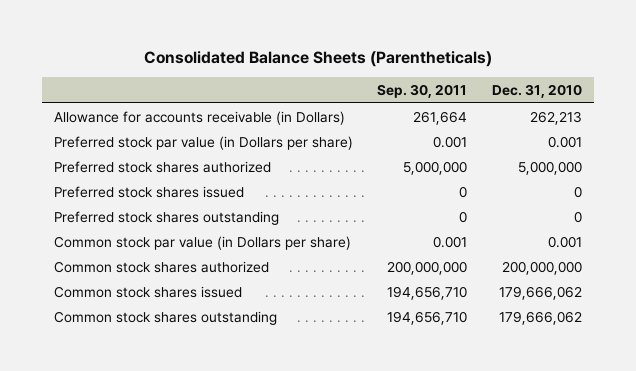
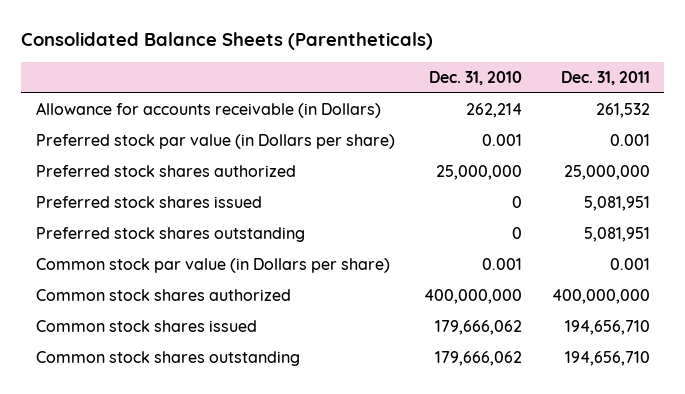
- | Sep. 30, 2011 | Dec. 31, 2010
+ | Dec. 31, 2010 | Dec. 31, 2011
- Allowance for accounts receivable (in Dollars) | 261,664 | 262,213
+ Allowance for accounts receivable (in Dollars) | 262,214 | 261,532
- Preferred stock shares authorized | 5,000,000 | 5,000,000
+ Preferred stock shares authorized | 25,000,000 | 25,000,000
- Common stock shares authorized | 200,000,000 | 200,000,000
+ Common stock shares authorized | 400,000,000 | 400,000,000

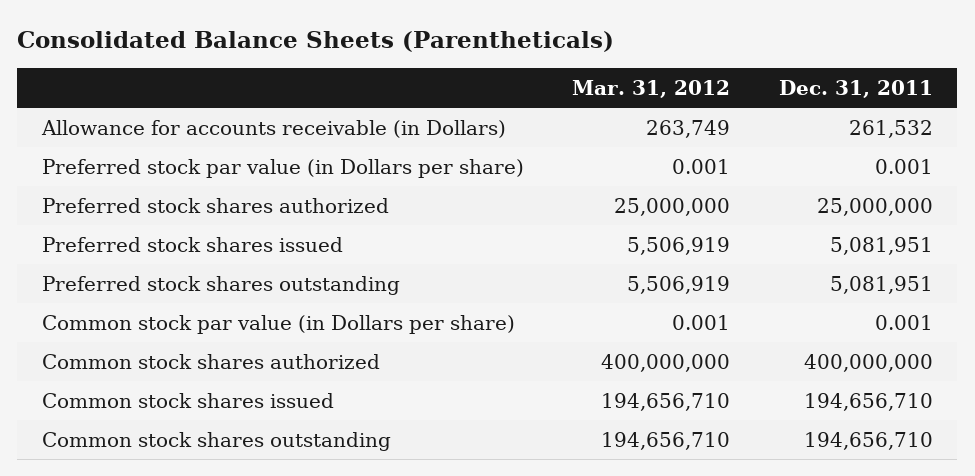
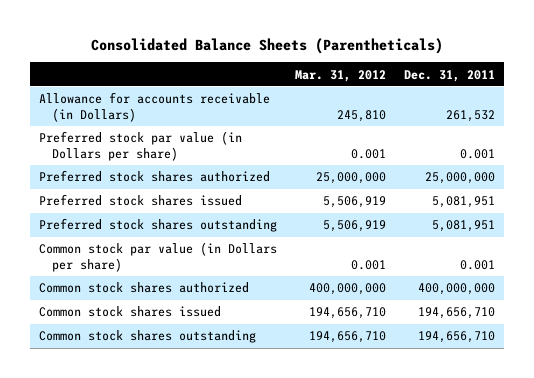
- Allowance for accounts receivable (in Dollars) | 263,749 | 261,532
+ Allowance for accounts receivable (in Dollars) | 245,810 | 261,532

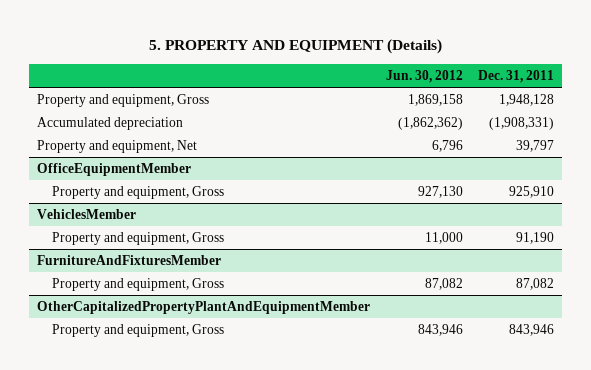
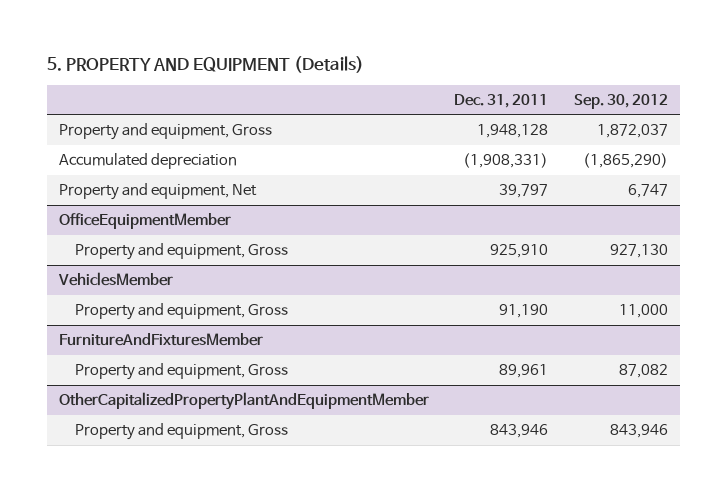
- | Jun. 30, 2012 | Dec. 31, 2011
+ | Dec. 31, 2011 | Sep. 30, 2012
@ FurnitureAndFixturesMember
- Property and equipment, Gross | 87,082 | 87,082
+ Property and equipment, Gross | 89,961 | 87,082

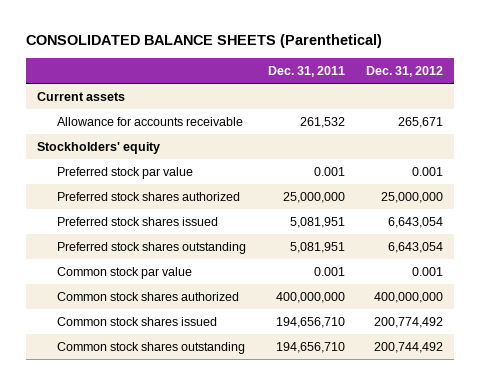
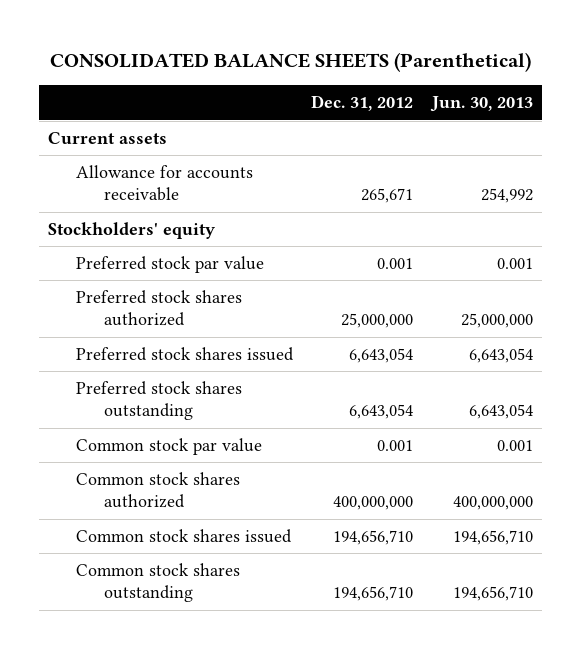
- | Dec. 31, 2011 | Dec. 31, 2012
+ | Dec. 31, 2012 | Jun. 30, 2013
- Common stock shares issued | 194,656,710 | 200,774,492
- Common stock shares outstanding | 194,656,710 | 200,744,492
+ Common stock shares issued | 194,656,710 | 194,656,710
+ Common stock shares outstanding | 194,656,710 | 194,656,710

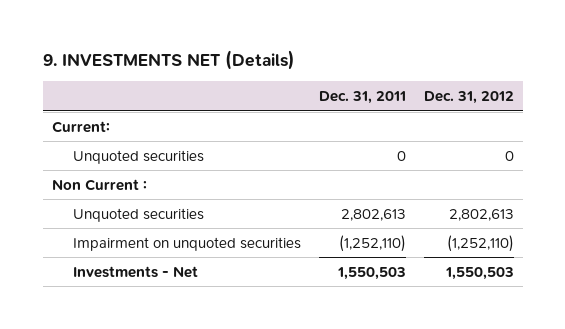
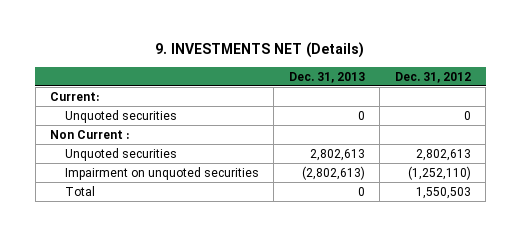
- | Dec. 31, 2011 | Dec. 31, 2012
+ | Dec. 31, 2013 | Dec. 31, 2012
- Investments - Net | 1,550,503 | 1,550,503
+ Total | 0 | 1,550,503

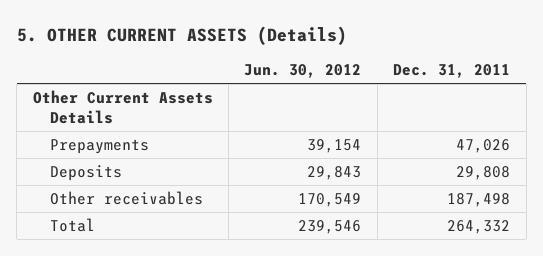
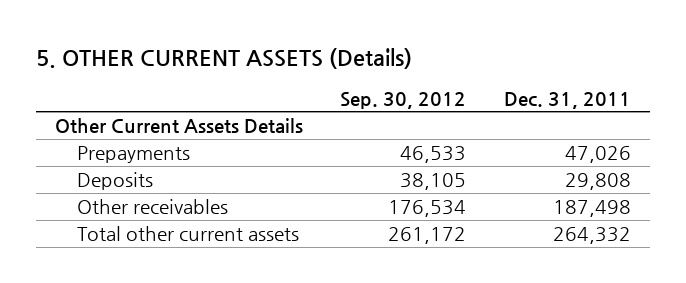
- | Jun. 30, 2012 | Dec. 31, 2011
+ | Sep. 30, 2012 | Dec. 31, 2011
- Total | 239,546 | 264,332
+ Total other current assets | 261,172 | 264,332

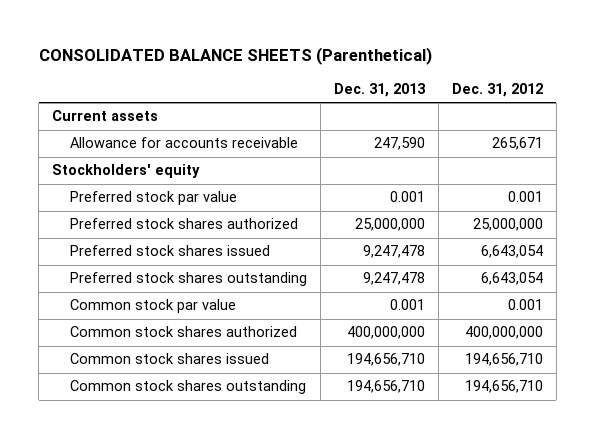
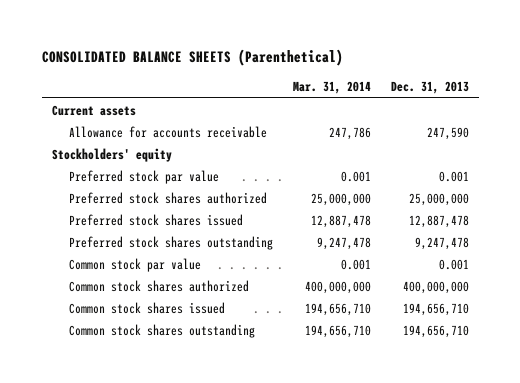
- | Dec. 31, 2013 | Dec. 31, 2012
+ | Mar. 31, 2014 | Dec. 31, 2013
- Preferred stock shares issued | 9,247,478 | 6,643,054
+ Preferred stock shares issued | 12,887,478 | 12,887,478

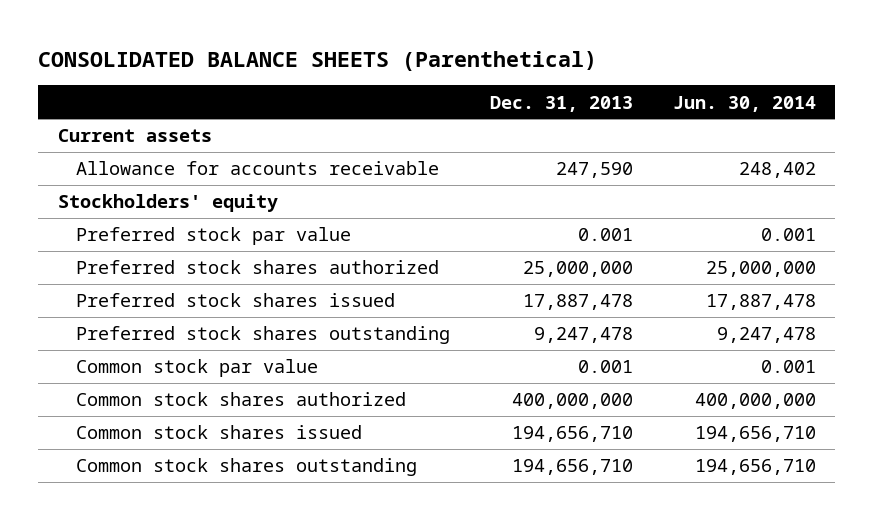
- | Mar. 31, 2014 | Dec. 31, 2013
+ | Dec. 31, 2013 | Jun. 30, 2014
- Preferred stock shares issued | 12,887,478 | 12,887,478
+ Preferred stock shares issued | 17,887,478 | 17,887,478

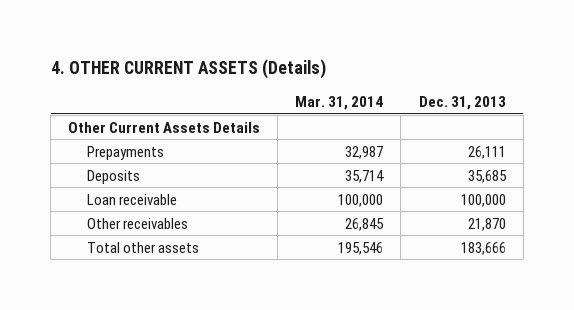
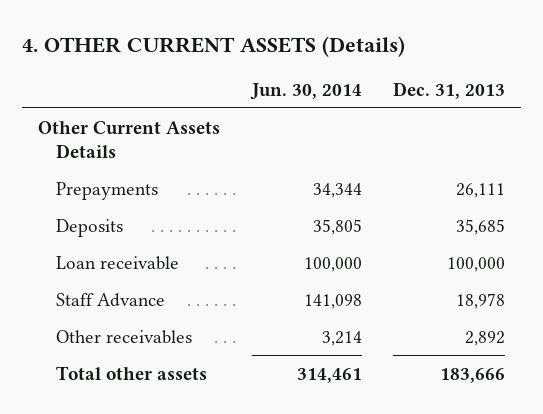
- | Mar. 31, 2014 | Dec. 31, 2013
+ | Jun. 30, 2014 | Dec. 31, 2013
- Other receivables | 26,845 | 21,870
+ Staff Advance | 141,098 | 18,978
+ Other receivables | 3,214 | 2,892

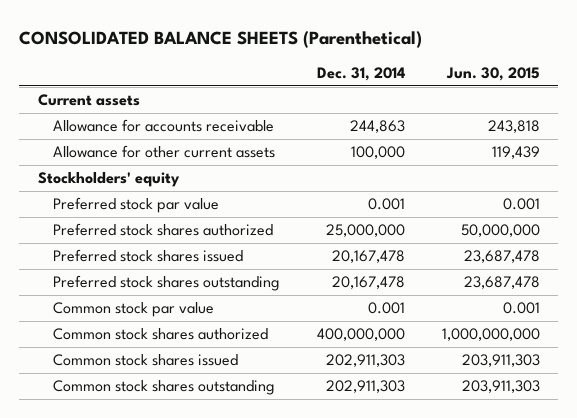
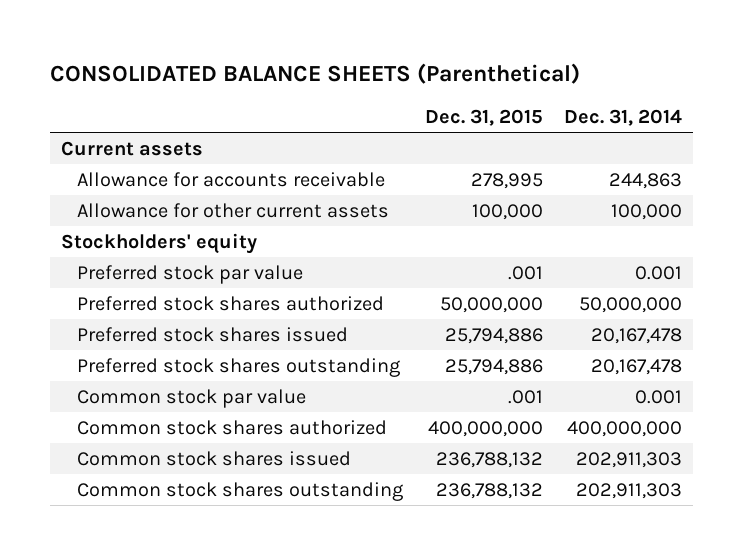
- | Dec. 31, 2014 | Jun. 30, 2015
+ | Dec. 31, 2015 | Dec. 31, 2014
- Preferred stock shares authorized | 25,000,000 | 50,000,000
+ Preferred stock shares authorized | 50,000,000 | 50,000,000

